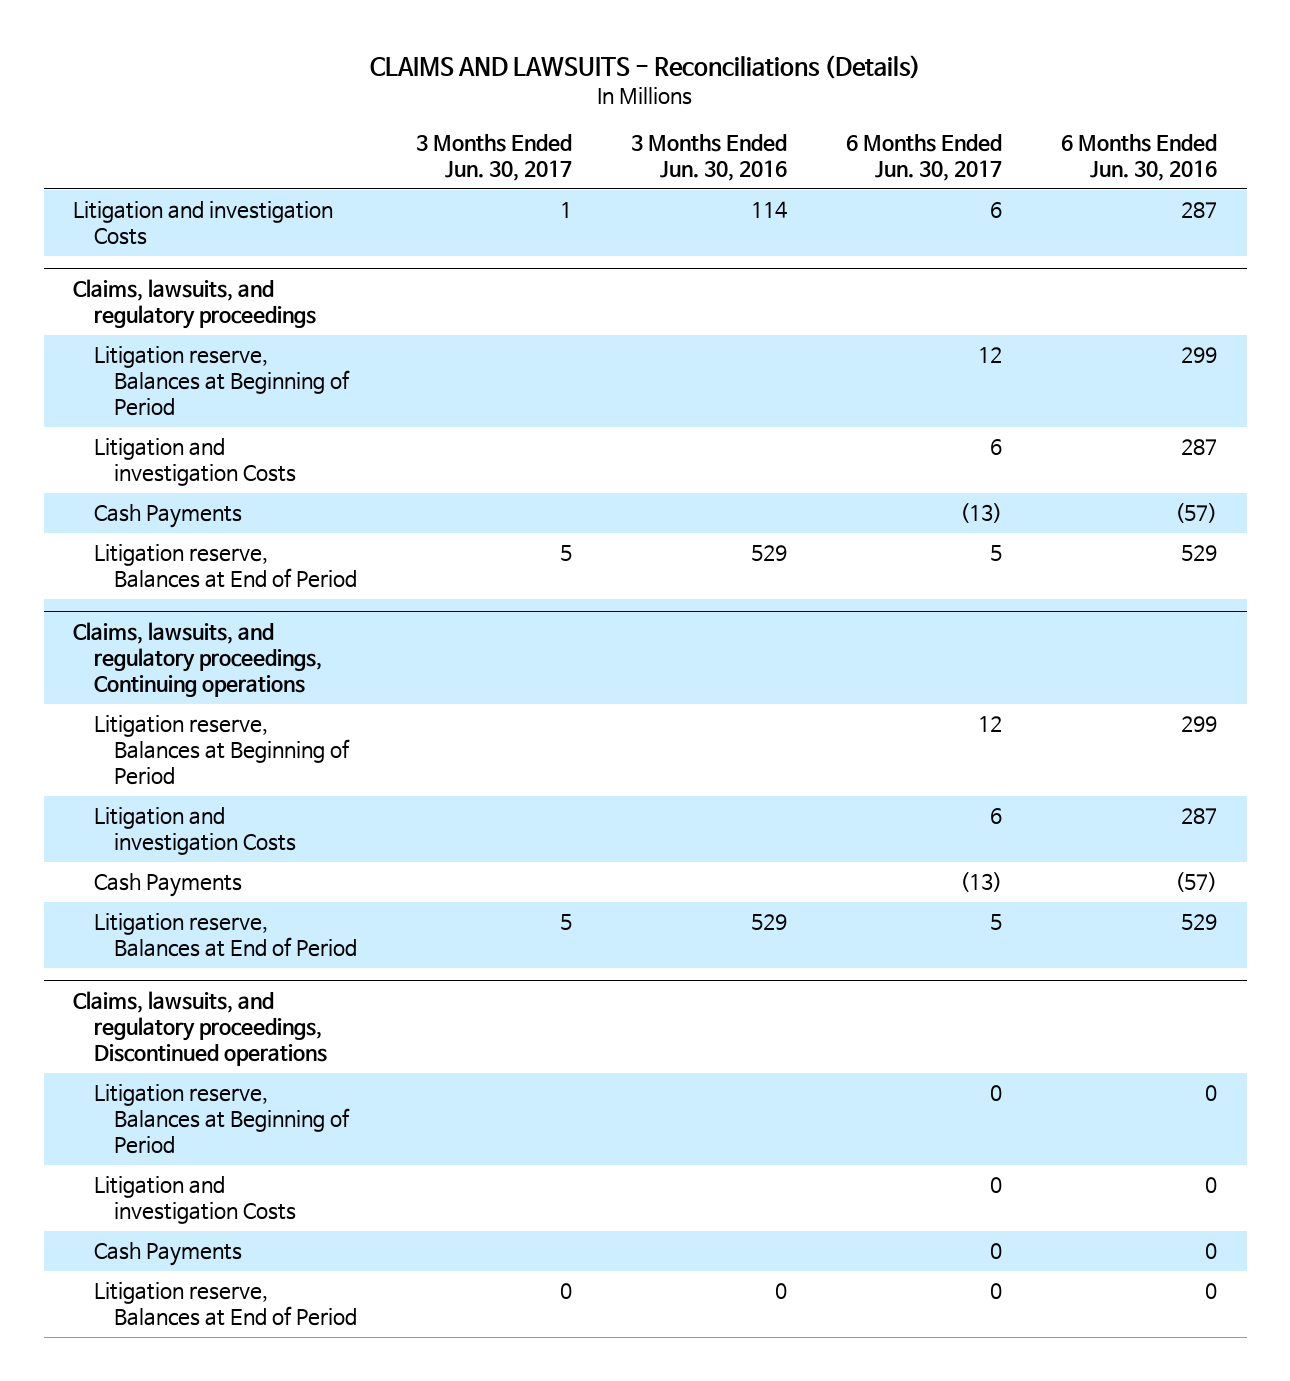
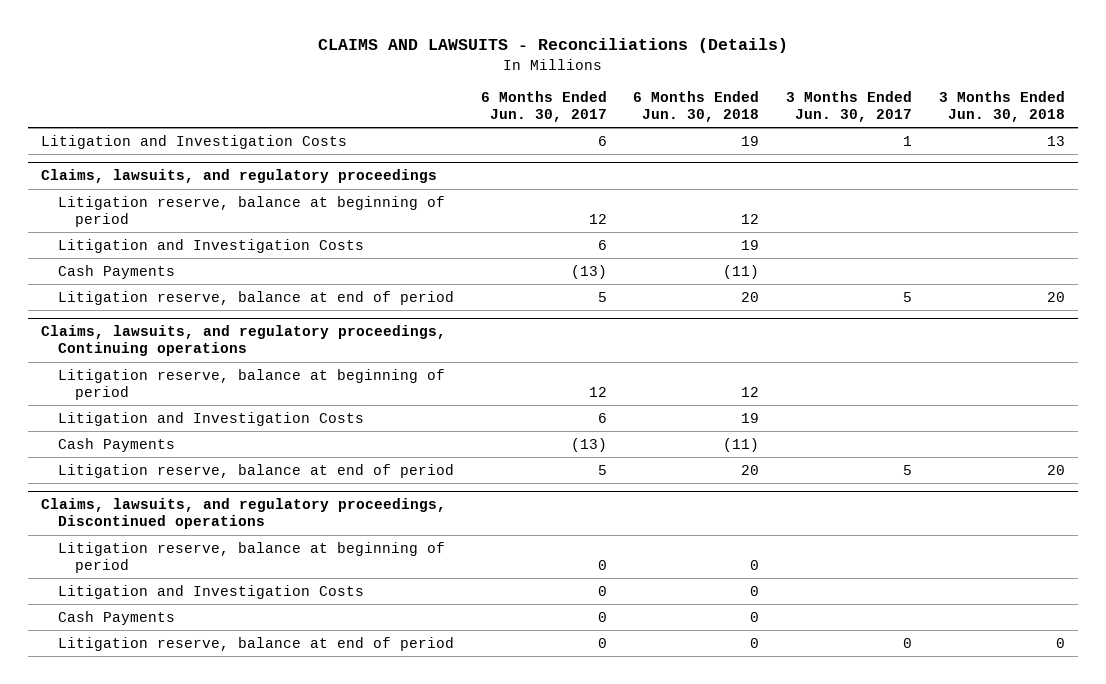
- | 3 Months Ended Jun. 30, 2017 | 3 Months Ended Jun. 30, 2016 | 6 Months Ended Jun. 30, 2017 | 6 Months Ended Jun. 30, 2016
+ | 6 Months Ended Jun. 30, 2017 | 6 Months Ended Jun. 30, 2018 | 3 Months Ended Jun. 30, 2017 | 3 Months Ended Jun. 30, 2018
- Litigation and investigation Costs | 1 | 114 | 6 | 287
+ Litigation and Investigation Costs | 6 | 19 | 1 | 13
@ Claims, lawsuits, and regulatory proceedings
- Litigation reserve, Balances at Beginning of Period | | | 12 | 299
- Litigation and investigation Costs | | | 6 | 287
+ Litigation reserve, balance at beginning of period | 12 | 12 | |
+ Litigation and Investigation Costs | 6 | 19 | |
- Litigation reserve, Balances at End of Period | 5 | 529 | 5 | 529
+ Litigation reserve, balance at end of period | 5 | 20 | 5 | 20
@ Claims, lawsuits, and regulatory proceedings, Continuing operations
- Litigation reserve, Balances at Beginning of Period | | | 12 | 299
- Litigation and investigation Costs | | | 6 | 287
+ Litigation reserve, balance at beginning of period | 12 | 12 | |
+ Litigation and Investigation Costs | 6 | 19 | |
- Litigation reserve, Balances at End of Period | 5 | 529 | 5 | 529
+ Litigation reserve, balance at end of period | 5 | 20 | 5 | 20
@ Claims, lawsuits, and regulatory proceedings, Discontinued operations
- Litigation reserve, Balances at Beginning of Period | | | 0 | 0
- Litigation and investigation Costs | | | 0 | 0
+ Litigation reserve, balance at beginning of period | 0 | 0 | |
+ Litigation and Investigation Costs | 0 | 0 | |
- Litigation reserve, Balances at End of Period | 0 | 0 | 0 | 0
+ Litigation reserve, balance at end of period | 0 | 0 | 0 | 0

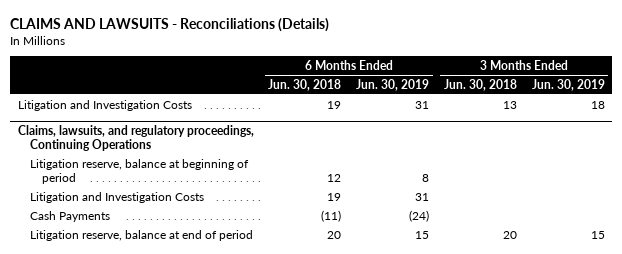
- | 6 Months Ended Jun. 30, 2017 | 6 Months Ended Jun. 30, 2018 | 3 Months Ended Jun. 30, 2017 | 3 Months Ended Jun. 30, 2018
+ | 6 Months Ended Jun. 30, 2018 | 6 Months Ended Jun. 30, 2019 | 3 Months Ended Jun. 30, 2018 | 3 Months Ended Jun. 30, 2019
- Claims, lawsuits, and regulatory proceedings
- Litigation reserve, balance at beginning of period | 12 | 12 | |
- Litigation and Investigation Costs | 6 | 19 | |
- Cash Payments | (13) | (11) | |
- Litigation reserve, balance at end of period | 5 | 20 | 5 | 20
- Claims, lawsuits, and regulatory proceedings, Continuing operations
+ Claims, lawsuits, and regulatory proceedings, Continuing Operations
- Claims, lawsuits, and regulatory proceedings, Discontinued operations
- Litigation reserve, balance at beginning of period | 0 | 0 | |
- Litigation and Investigation Costs | 0 | 0 | |
- Cash Payments | 0 | 0 | |
- Litigation reserve, balance at end of period | 0 | 0 | 0 | 0

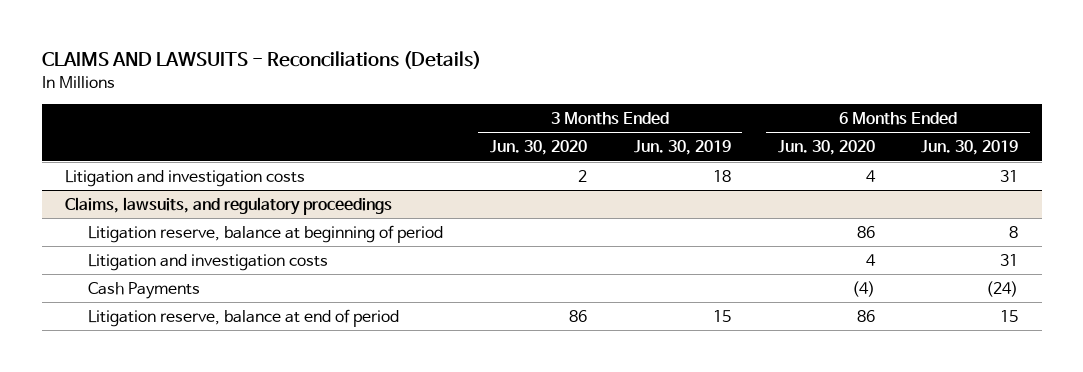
- | 6 Months Ended Jun. 30, 2018 | 6 Months Ended Jun. 30, 2019 | 3 Months Ended Jun. 30, 2018 | 3 Months Ended Jun. 30, 2019
+ | 3 Months Ended Jun. 30, 2020 | 3 Months Ended Jun. 30, 2019 | 6 Months Ended Jun. 30, 2020 | 6 Months Ended Jun. 30, 2019
- Litigation and Investigation Costs | 19 | 31 | 13 | 18
- Claims, lawsuits, and regulatory proceedings, Continuing Operations
+ Litigation and investigation costs | 2 | 18 | 4 | 31
+ Claims, lawsuits, and regulatory proceedings
- Litigation and Investigation Costs | 19 | 31 | |
+ Litigation and investigation costs | | | 4 | 31

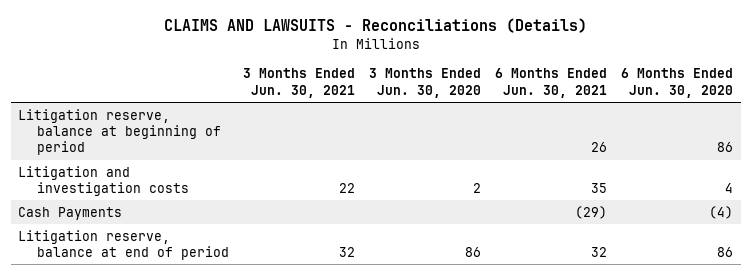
- | 3 Months Ended Jun. 30, 2020 | 3 Months Ended Jun. 30, 2019 | 6 Months Ended Jun. 30, 2020 | 6 Months Ended Jun. 30, 2019
+ | 3 Months Ended Jun. 30, 2021 | 3 Months Ended Jun. 30, 2020 | 6 Months Ended Jun. 30, 2021 | 6 Months Ended Jun. 30, 2020
- Claims, lawsuits, and regulatory proceedings
- Litigation and investigation costs | | | 4 | 31
moved down: Litigation and investigation costs | 22 | 2 | 35 | 4

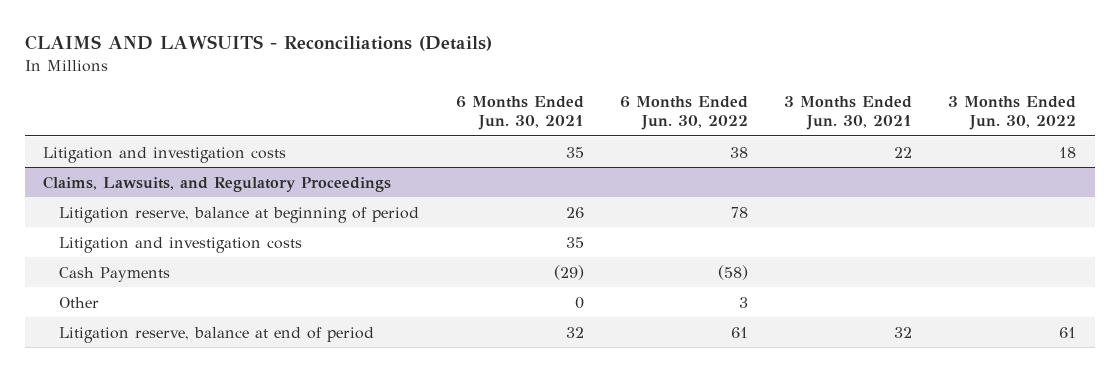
- | 3 Months Ended Jun. 30, 2021 | 3 Months Ended Jun. 30, 2020 | 6 Months Ended Jun. 30, 2021 | 6 Months Ended Jun. 30, 2020
+ | 6 Months Ended Jun. 30, 2021 | 6 Months Ended Jun. 30, 2022 | 3 Months Ended Jun. 30, 2021 | 3 Months Ended Jun. 30, 2022
- Litigation reserve, balance at beginning of period | | | 26 | 86
+ Claims, Lawsuits, and Regulatory Proceedings
+ Litigation reserve, balance at beginning of period | 26 | 78 | |
+ Litigation and investigation costs | 35 | | |
+ Other | 0 | 3 | |

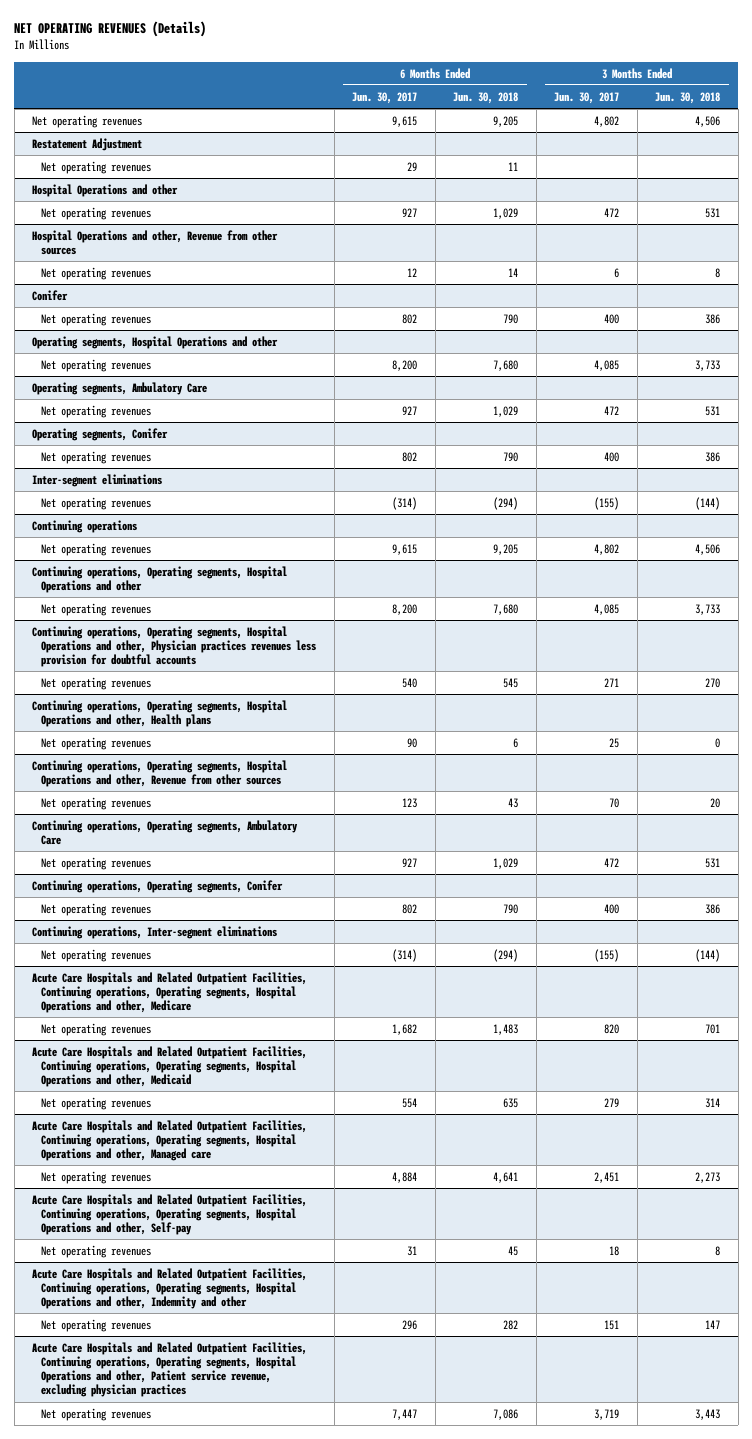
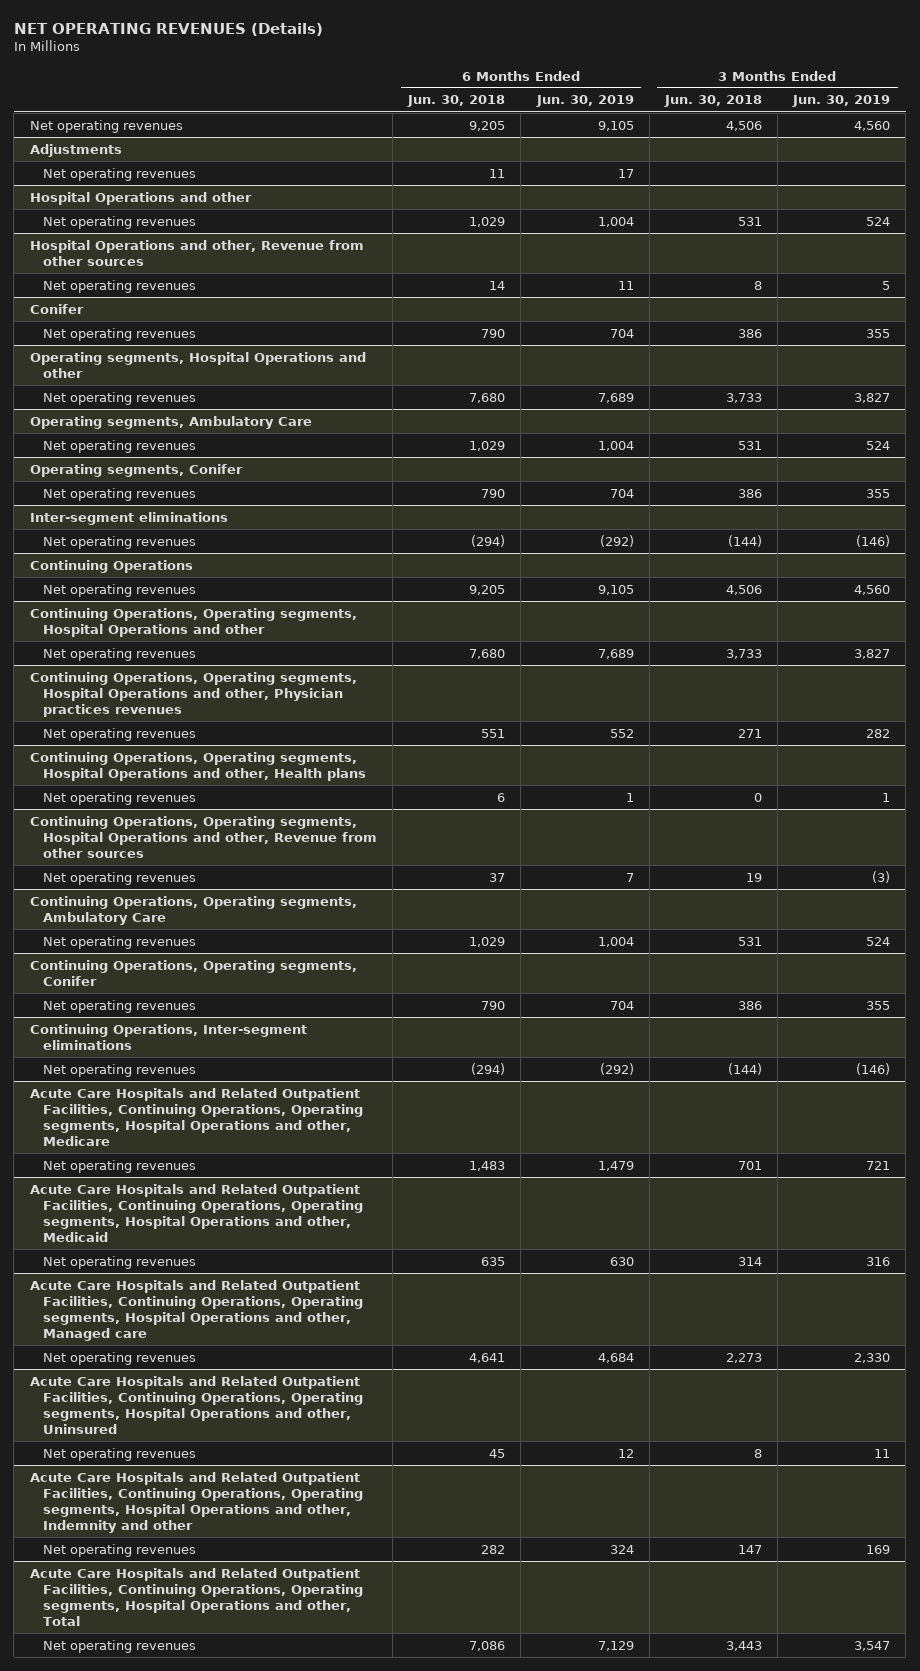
- | 6 Months Ended Jun. 30, 2017 | 6 Months Ended Jun. 30, 2018 | 3 Months Ended Jun. 30, 2017 | 3 Months Ended Jun. 30, 2018
+ | 6 Months Ended Jun. 30, 2018 | 6 Months Ended Jun. 30, 2019 | 3 Months Ended Jun. 30, 2018 | 3 Months Ended Jun. 30, 2019
- Restatement Adjustment
+ Adjustments
- Continuing operations
+ Continuing Operations
- Continuing operations, Operating segments, Hospital Operations and other
+ Continuing Operations, Operating segments, Hospital Operations and other
- Continuing operations, Operating segments, Hospital Operations and other, Physician practices revenues less provision for doubtful accounts
- Net operating revenues | 540 | 545 | 271 | 270
- Continuing operations, Operating segments, Hospital Operations and other, Health plans
+ Continuing Operations, Operating segments, Hospital Operations and other, Physician practices revenues
+ Net operating revenues | 551 | 552 | 271 | 282
+ Continuing Operations, Operating segments, Hospital Operations and other, Health plans
- Continuing operations, Operating segments, Hospital Operations and other, Revenue from other sources
- Net operating revenues | 123 | 43 | 70 | 20
- Continuing operations, Operating segments, Ambulatory Care
+ Continuing Operations, Operating segments, Hospital Operations and other, Revenue from other sources
+ Net operating revenues | 37 | 7 | 19 | (3)
+ Continuing Operations, Operating segments, Ambulatory Care
- Continuing operations, Operating segments, Conifer
+ Continuing Operations, Operating segments, Conifer
- Continuing operations, Inter-segment eliminations
+ Continuing Operations, Inter-segment eliminations
- Acute Care Hospitals and Related Outpatient Facilities, Continuing operations, Operating segments, Hospital Operations and other, Medicare
+ Acute Care Hospitals and Related Outpatient Facilities, Continuing Operations, Operating segments, Hospital Operations and other, Medicare
- Acute Care Hospitals and Related Outpatient Facilities, Continuing operations, Operating segments, Hospital Operations and other, Medicaid
+ Acute Care Hospitals and Related Outpatient Facilities, Continuing Operations, Operating segments, Hospital Operations and other, Medicaid
- Acute Care Hospitals and Related Outpatient Facilities, Continuing operations, Operating segments, Hospital Operations and other, Managed care
+ Acute Care Hospitals and Related Outpatient Facilities, Continuing Operations, Operating segments, Hospital Operations and other, Managed care
- Acute Care Hospitals and Related Outpatient Facilities, Continuing operations, Operating segments, Hospital Operations and other, Self-pay
+ Acute Care Hospitals and Related Outpatient Facilities, Continuing Operations, Operating segments, Hospital Operations and other, Uninsured
- Acute Care Hospitals and Related Outpatient Facilities, Continuing operations, Operating segments, Hospital Operations and other, Indemnity and other
+ Acute Care Hospitals and Related Outpatient Facilities, Continuing Operations, Operating segments, Hospital Operations and other, Indemnity and other
- Acute Care Hospitals and Related Outpatient Facilities, Continuing operations, Operating segments, Hospital Operations and other, Patient service revenue, excluding physician practices
+ Acute Care Hospitals and Related Outpatient Facilities, Continuing Operations, Operating segments, Hospital Operations and other, Total

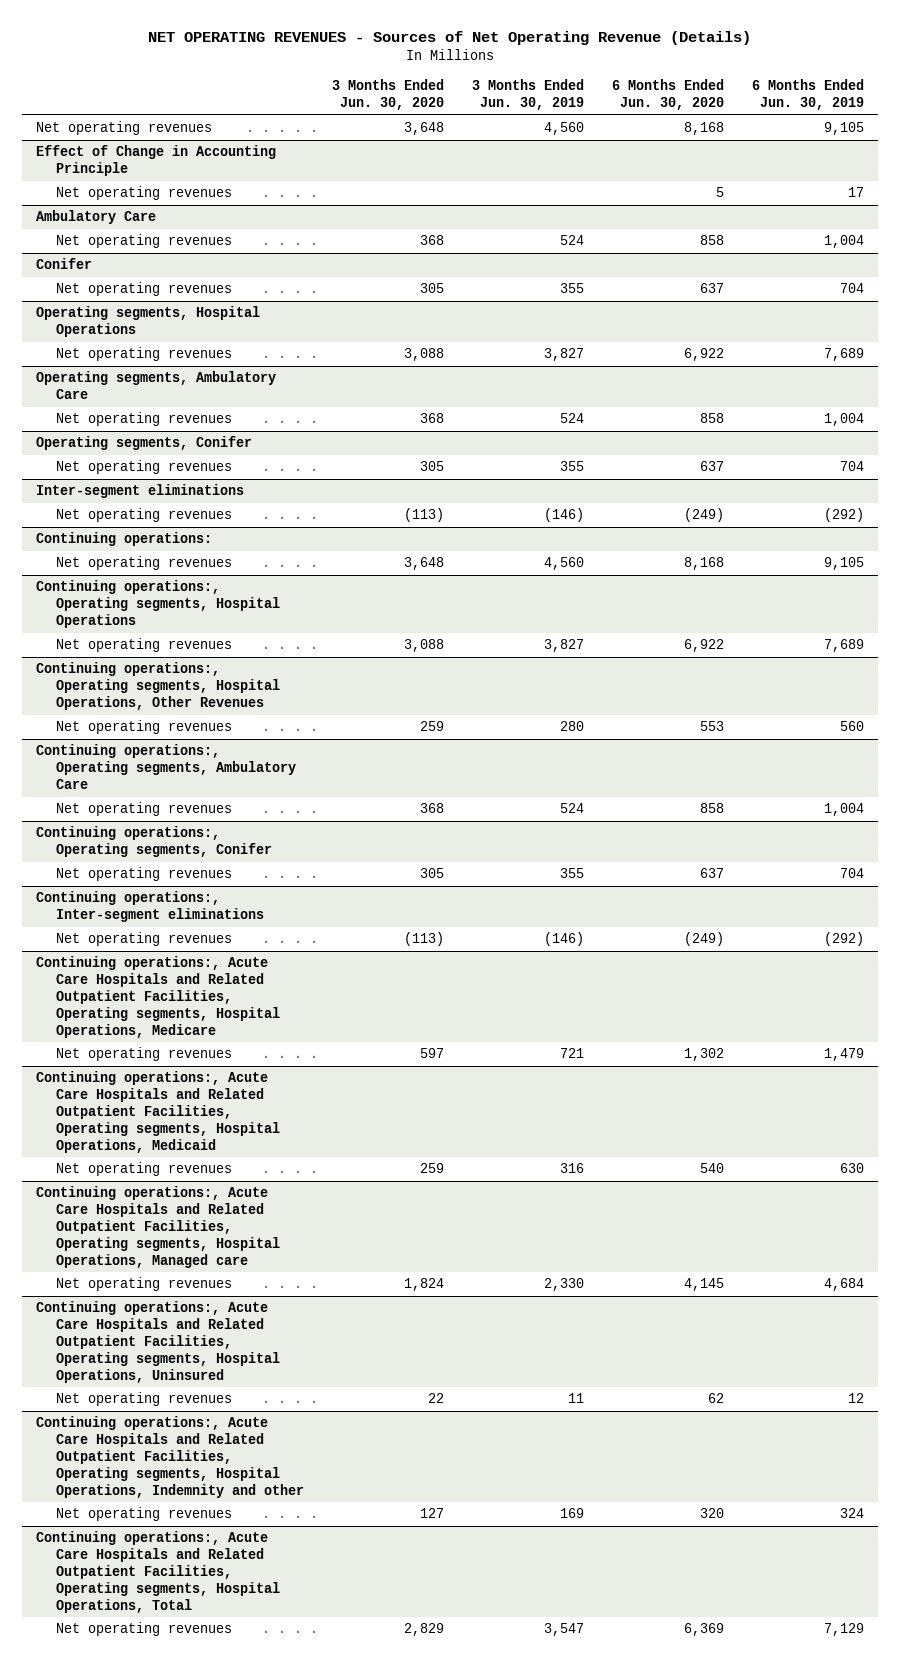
- NET OPERATING REVENUES (Details)
+ NET OPERATING REVENUES - Sources of Net Operating Revenue (Details)
- | 6 Months Ended Jun. 30, 2018 | 6 Months Ended Jun. 30, 2019 | 3 Months Ended Jun. 30, 2018 | 3 Months Ended Jun. 30, 2019
+ | 3 Months Ended Jun. 30, 2020 | 3 Months Ended Jun. 30, 2019 | 6 Months Ended Jun. 30, 2020 | 6 Months Ended Jun. 30, 2019
- Adjustments
+ Effect of Change in Accounting Principle
- Hospital Operations and other
+ Ambulatory Care
- Hospital Operations and other, Revenue from other sources
- Net operating revenues | 14 | 11 | 8 | 5
- Operating segments, Hospital Operations and other
+ Operating segments, Hospital Operations
- Continuing Operations
+ Continuing operations:
- Continuing Operations, Operating segments, Hospital Operations and other
+ Continuing operations:, Operating segments, Hospital Operations
- Continuing Operations, Operating segments, Hospital Operations and other, Physician practices revenues
- Net operating revenues | 551 | 552 | 271 | 282
- Continuing Operations, Operating segments, Hospital Operations and other, Health plans
- Net operating revenues | 6 | 1 | 0 | 1
- Continuing Operations, Operating segments, Hospital Operations and other, Revenue from other sources
- Net operating revenues | 37 | 7 | 19 | (3)
- Continuing Operations, Operating segments, Ambulatory Care
+ Continuing operations:, Operating segments, Hospital Operations, Other Revenues
+ Net operating revenues | 259 | 280 | 553 | 560
+ Continuing operations:, Operating segments, Ambulatory Care
- Continuing Operations, Operating segments, Conifer
+ Continuing operations:, Operating segments, Conifer
- Continuing Operations, Inter-segment eliminations
+ Continuing operations:, Inter-segment eliminations
- Acute Care Hospitals and Related Outpatient Facilities, Continuing Operations, Operating segments, Hospital Operations and other, Medicare
+ Continuing operations:, Acute Care Hospitals and Related Outpatient Facilities, Operating segments, Hospital Operations, Medicare
- Acute Care Hospitals and Related Outpatient Facilities, Continuing Operations, Operating segments, Hospital Operations and other, Medicaid
+ Continuing operations:, Acute Care Hospitals and Related Outpatient Facilities, Operating segments, Hospital Operations, Medicaid
- Acute Care Hospitals and Related Outpatient Facilities, Continuing Operations, Operating segments, Hospital Operations and other, Managed care
+ Continuing operations:, Acute Care Hospitals and Related Outpatient Facilities, Operating segments, Hospital Operations, Managed care
- Acute Care Hospitals and Related Outpatient Facilities, Continuing Operations, Operating segments, Hospital Operations and other, Uninsured
+ Continuing operations:, Acute Care Hospitals and Related Outpatient Facilities, Operating segments, Hospital Operations, Uninsured
- Acute Care Hospitals and Related Outpatient Facilities, Continuing Operations, Operating segments, Hospital Operations and other, Indemnity and other
+ Continuing operations:, Acute Care Hospitals and Related Outpatient Facilities, Operating segments, Hospital Operations, Indemnity and other
- Acute Care Hospitals and Related Outpatient Facilities, Continuing Operations, Operating segments, Hospital Operations and other, Total
+ Continuing operations:, Acute Care Hospitals and Related Outpatient Facilities, Operating segments, Hospital Operations, Total

